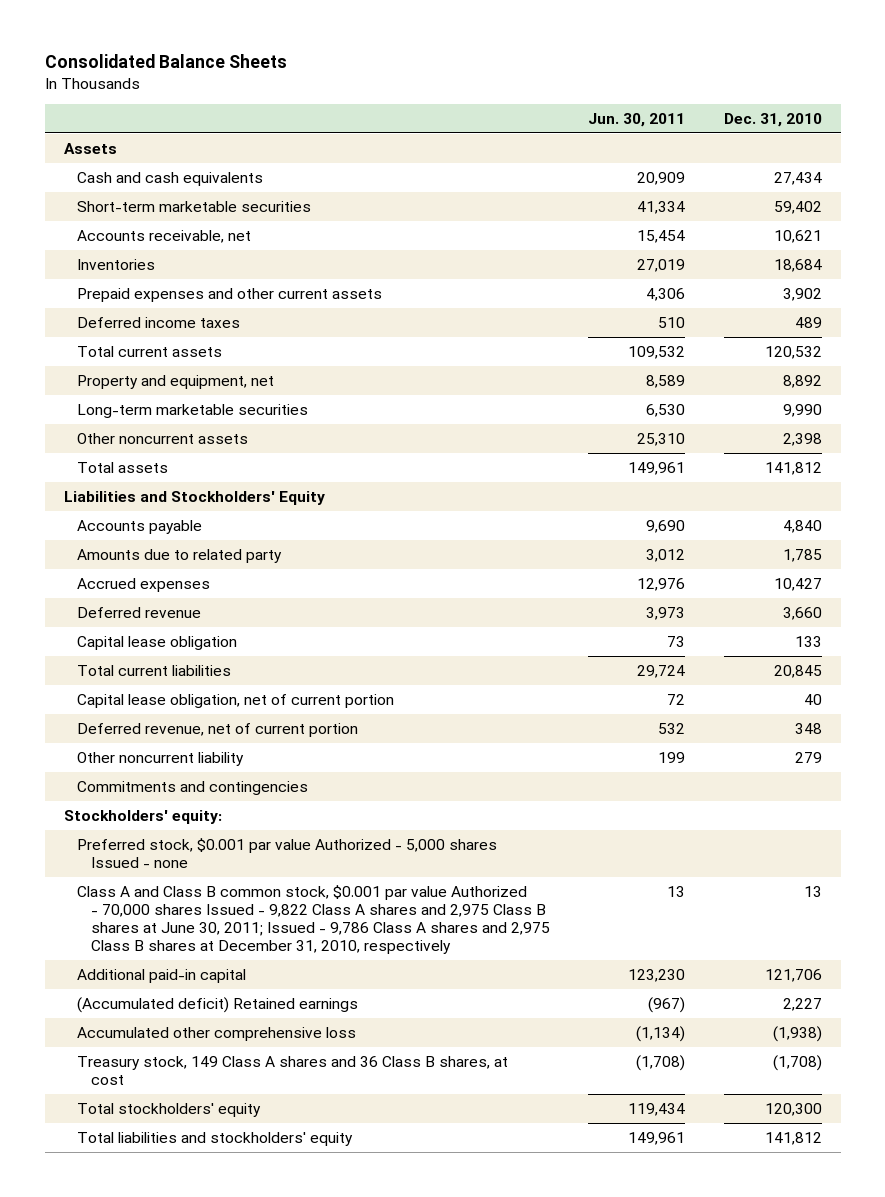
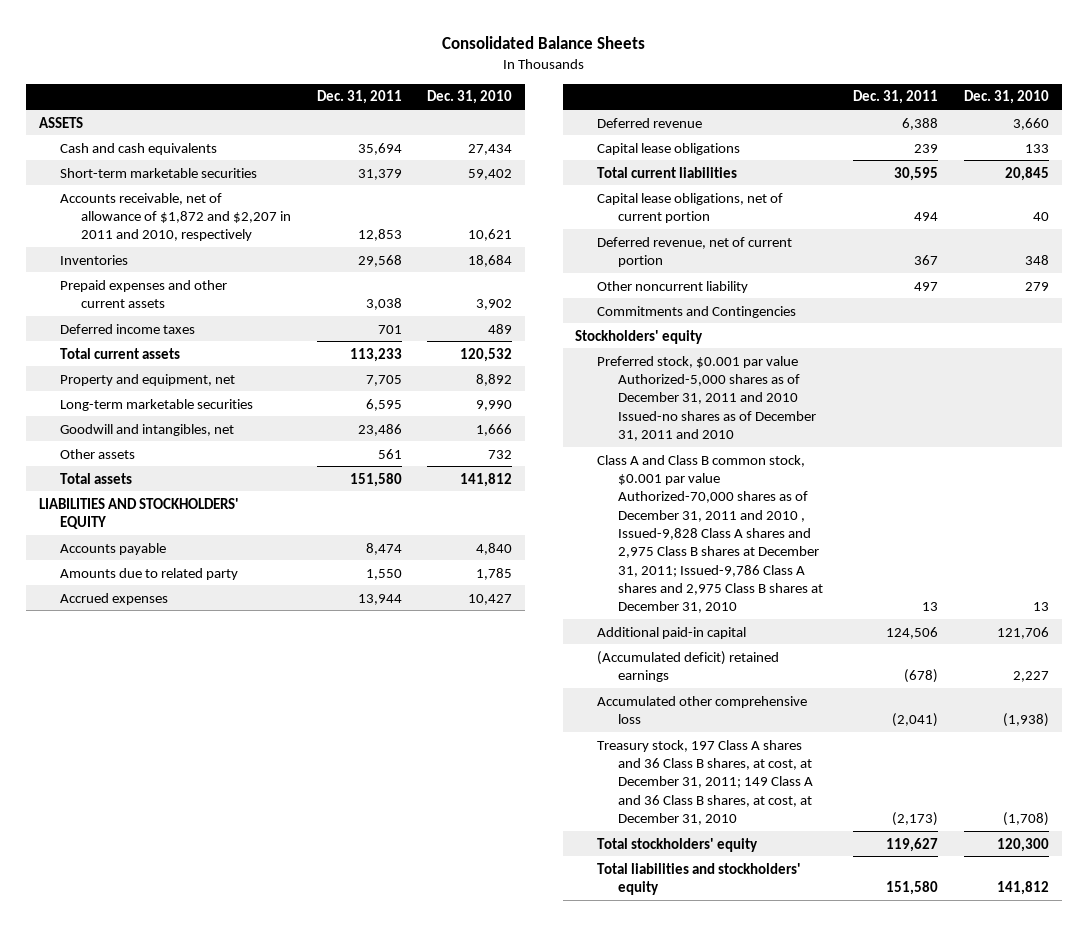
- | Jun. 30, 2011 | Dec. 31, 2010
+ | Dec. 31, 2011 | Dec. 31, 2010
- Assets
+ ASSETS
- Accounts receivable, net | 15,454 | 10,621
+ Accounts receivable, net of allowance of $1,872 and $2,207 in 2011 and 2010, respectively | 12,853 | 10,621
- Other noncurrent assets | 25,310 | 2,398
+ Goodwill and intangibles, net | 23,486 | 1,666
+ Other assets | 561 | 732
- Liabilities and Stockholders' Equity
+ LIABILITIES AND STOCKHOLDERS' EQUITY
- Capital lease obligation | 73 | 133
+ Capital lease obligations | 239 | 133
- Capital lease obligation, net of current portion | 72 | 40
+ Capital lease obligations, net of current portion | 494 | 40
- Commitments and contingencies
- Stockholders' equity:
- Preferred stock, $0.001 par value Authorized - 5,000 shares Issued - none
- Class A and Class B common stock, $0.001 par value Authorized - 70,000 shares Issued - 9,822 Class A shares and 2,975 Class B shares at June 30, 2011; Issued - 9,786 Class A shares and 2,975 Class B shares at December 31, 2010, respectively | 13 | 13
+ Commitments and Contingencies
+ Stockholders' equity
+ Preferred stock, $0.001 par value Authorized-5,000 shares as of December 31, 2011 and 2010 Issued-no shares as of December 31, 2011 and 2010
+ Class A and Class B common stock, $0.001 par value Authorized-70,000 shares as of December 31, 2011 and 2010 , Issued-9,828 Class A shares and 2,975 Class B shares at December 31, 2011; Issued-9,786 Class A shares and 2,975 Class B shares at December 31, 2010 | 13 | 13
- (Accumulated deficit) Retained earnings | (967) | 2,227
+ (Accumulated deficit) retained earnings | (678) | 2,227
- Treasury stock, 149 Class A shares and 36 Class B shares, at cost | (1,708) | (1,708)
+ Treasury stock, 197 Class A shares and 36 Class B shares, at cost, at December 31, 2011; 149 Class A and 36 Class B shares, at cost, at December 31, 2010 | (2,173) | (1,708)

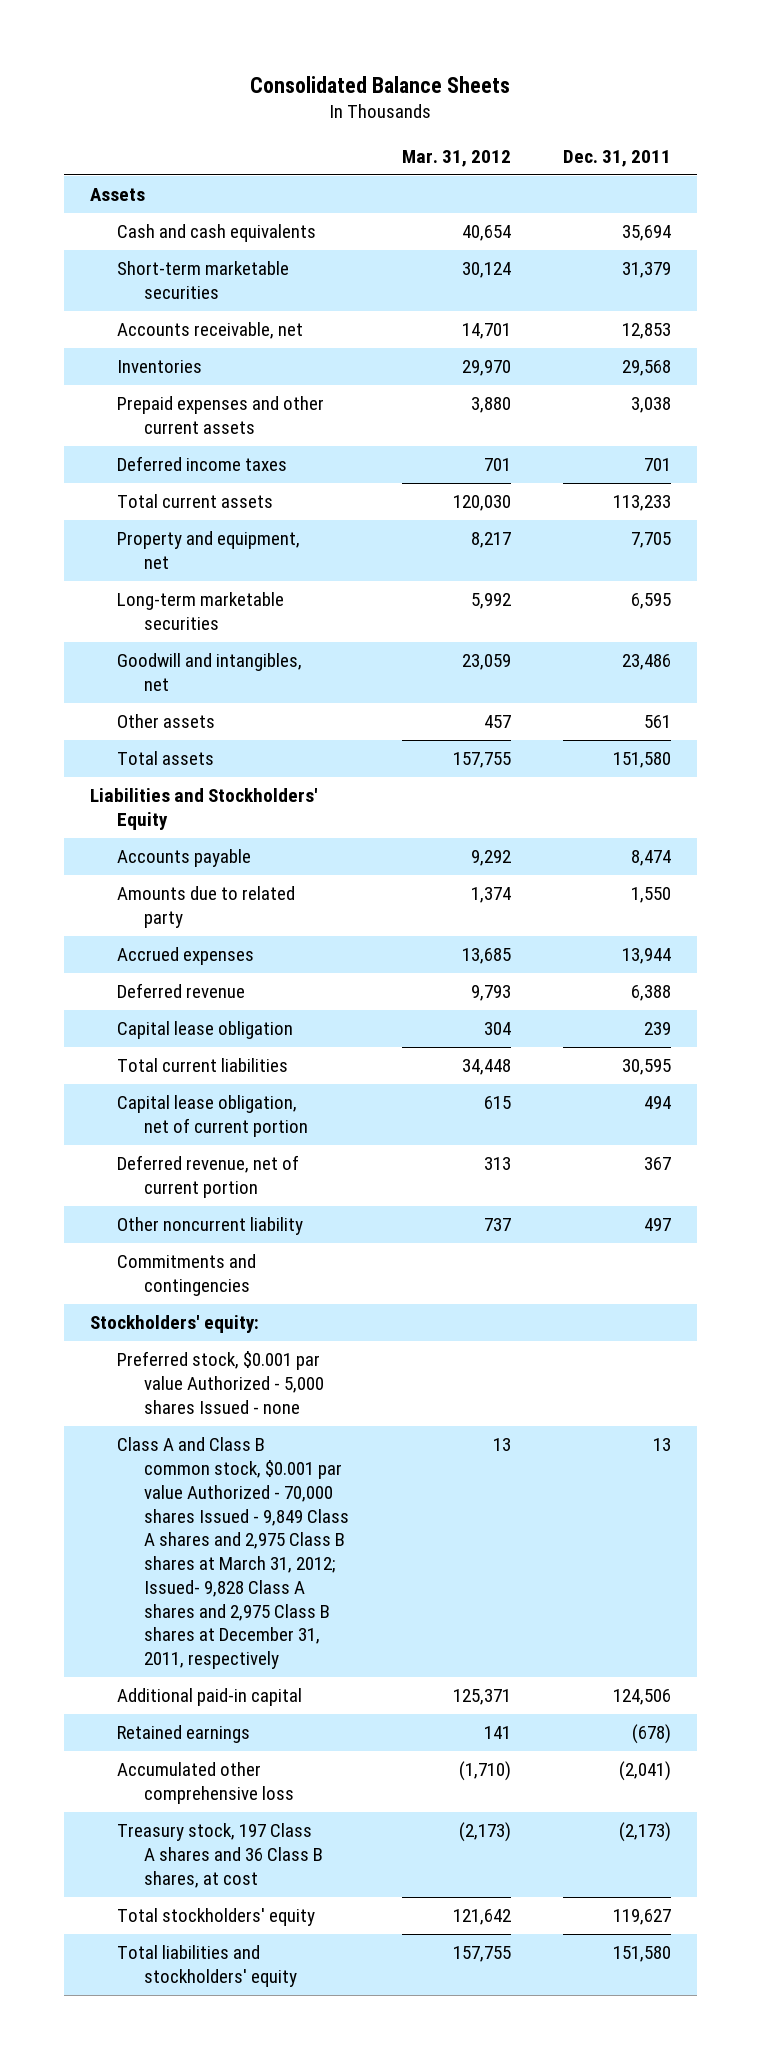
- | Dec. 31, 2011 | Dec. 31, 2010
+ | Mar. 31, 2012 | Dec. 31, 2011
- ASSETS
+ Assets
- Accounts receivable, net of allowance of $1,872 and $2,207 in 2011 and 2010, respectively | 12,853 | 10,621
+ Accounts receivable, net | 14,701 | 12,853
- LIABILITIES AND STOCKHOLDERS' EQUITY
+ Liabilities and Stockholders' Equity
- Capital lease obligations | 239 | 133
+ Capital lease obligation | 304 | 239
- Capital lease obligations, net of current portion | 494 | 40
+ Capital lease obligation, net of current portion | 615 | 494
- Commitments and Contingencies
- Stockholders' equity
- Preferred stock, $0.001 par value Authorized-5,000 shares as of December 31, 2011 and 2010 Issued-no shares as of December 31, 2011 and 2010
- Class A and Class B common stock, $0.001 par value Authorized-70,000 shares as of December 31, 2011 and 2010 , Issued-9,828 Class A shares and 2,975 Class B shares at December 31, 2011; Issued-9,786 Class A shares and 2,975 Class B shares at December 31, 2010 | 13 | 13
+ Commitments and contingencies
+ Stockholders' equity:
+ Preferred stock, $0.001 par value Authorized - 5,000 shares Issued - none
+ Class A and Class B common stock, $0.001 par value Authorized - 70,000 shares Issued - 9,849 Class A shares and 2,975 Class B shares at March 31, 2012; Issued- 9,828 Class A shares and 2,975 Class B shares at December 31, 2011, respectively | 13 | 13
- (Accumulated deficit) retained earnings | (678) | 2,227
+ Retained earnings | 141 | (678)
- Treasury stock, 197 Class A shares and 36 Class B shares, at cost, at December 31, 2011; 149 Class A and 36 Class B shares, at cost, at December 31, 2010 | (2,173) | (1,708)
+ Treasury stock, 197 Class A shares and 36 Class B shares, at cost | (2,173) | (2,173)

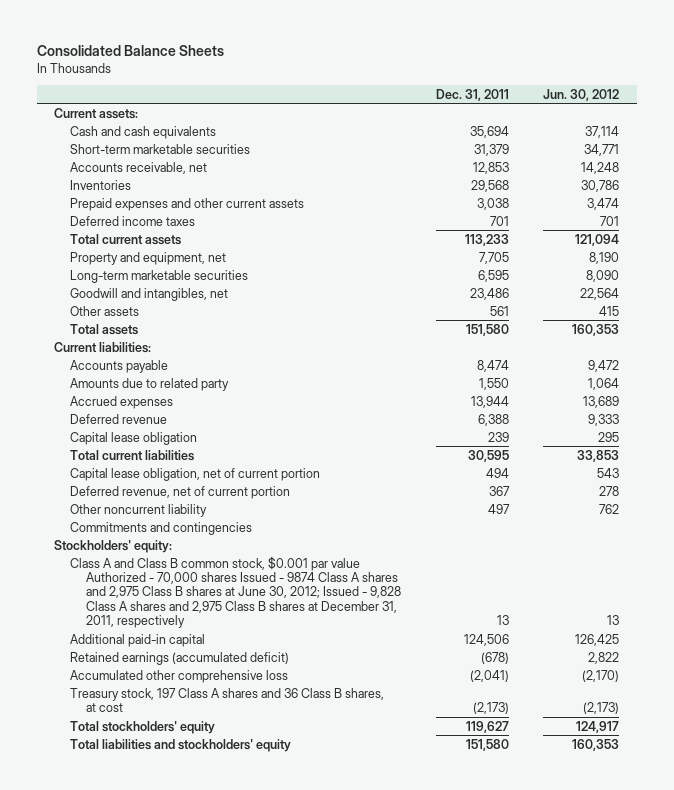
- | Mar. 31, 2012 | Dec. 31, 2011
+ | Dec. 31, 2011 | Jun. 30, 2012
- Assets
+ Current assets:
- Liabilities and Stockholders' Equity
+ Current liabilities:
- Preferred stock, $0.001 par value Authorized - 5,000 shares Issued - none
- Class A and Class B common stock, $0.001 par value Authorized - 70,000 shares Issued - 9,849 Class A shares and 2,975 Class B shares at March 31, 2012; Issued- 9,828 Class A shares and 2,975 Class B shares at December 31, 2011, respectively | 13 | 13
+ Class A and Class B common stock, $0.001 par value Authorized - 70,000 shares Issued - 9874 Class A shares and 2,975 Class B shares at June 30, 2012; Issued - 9,828 Class A shares and 2,975 Class B shares at December 31, 2011, respectively | 13 | 13
- Retained earnings | 141 | (678)
+ Retained earnings (accumulated deficit) | (678) | 2,822

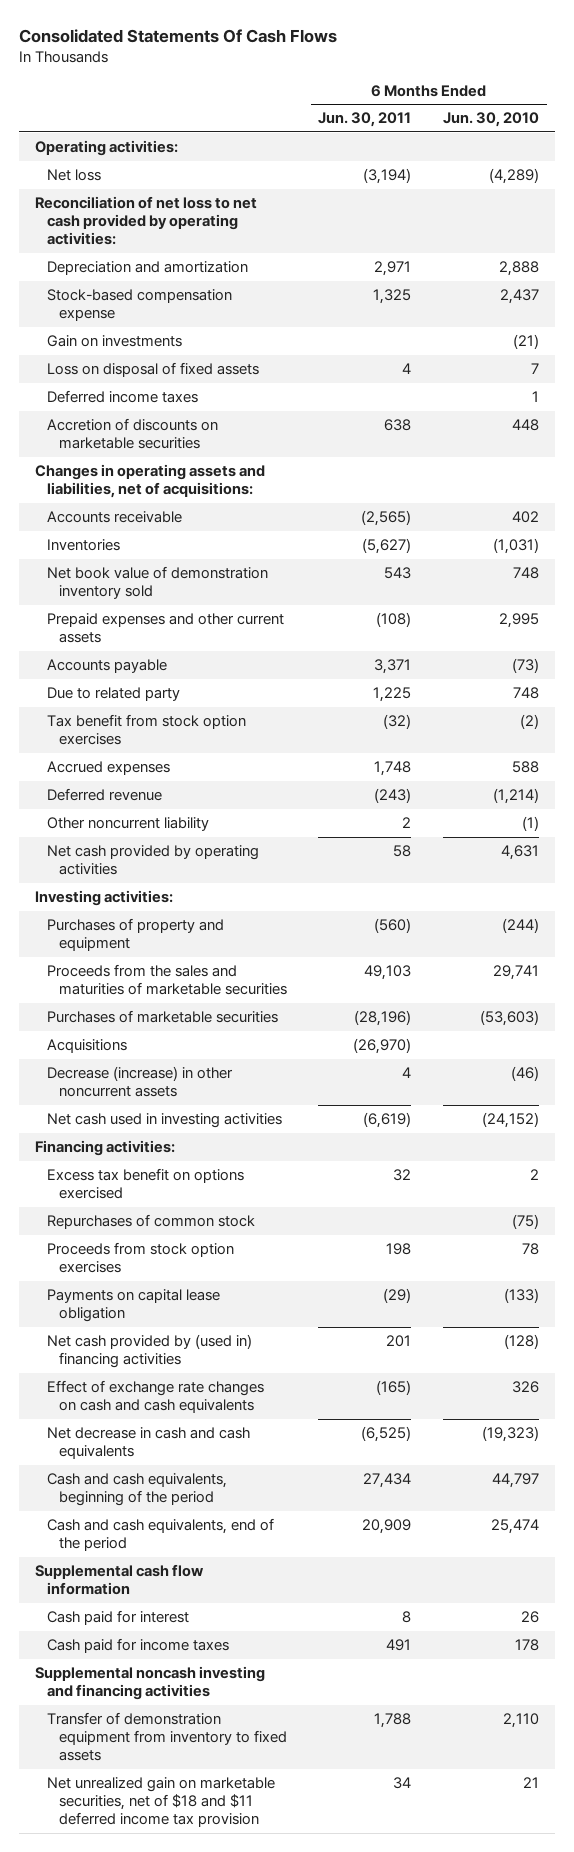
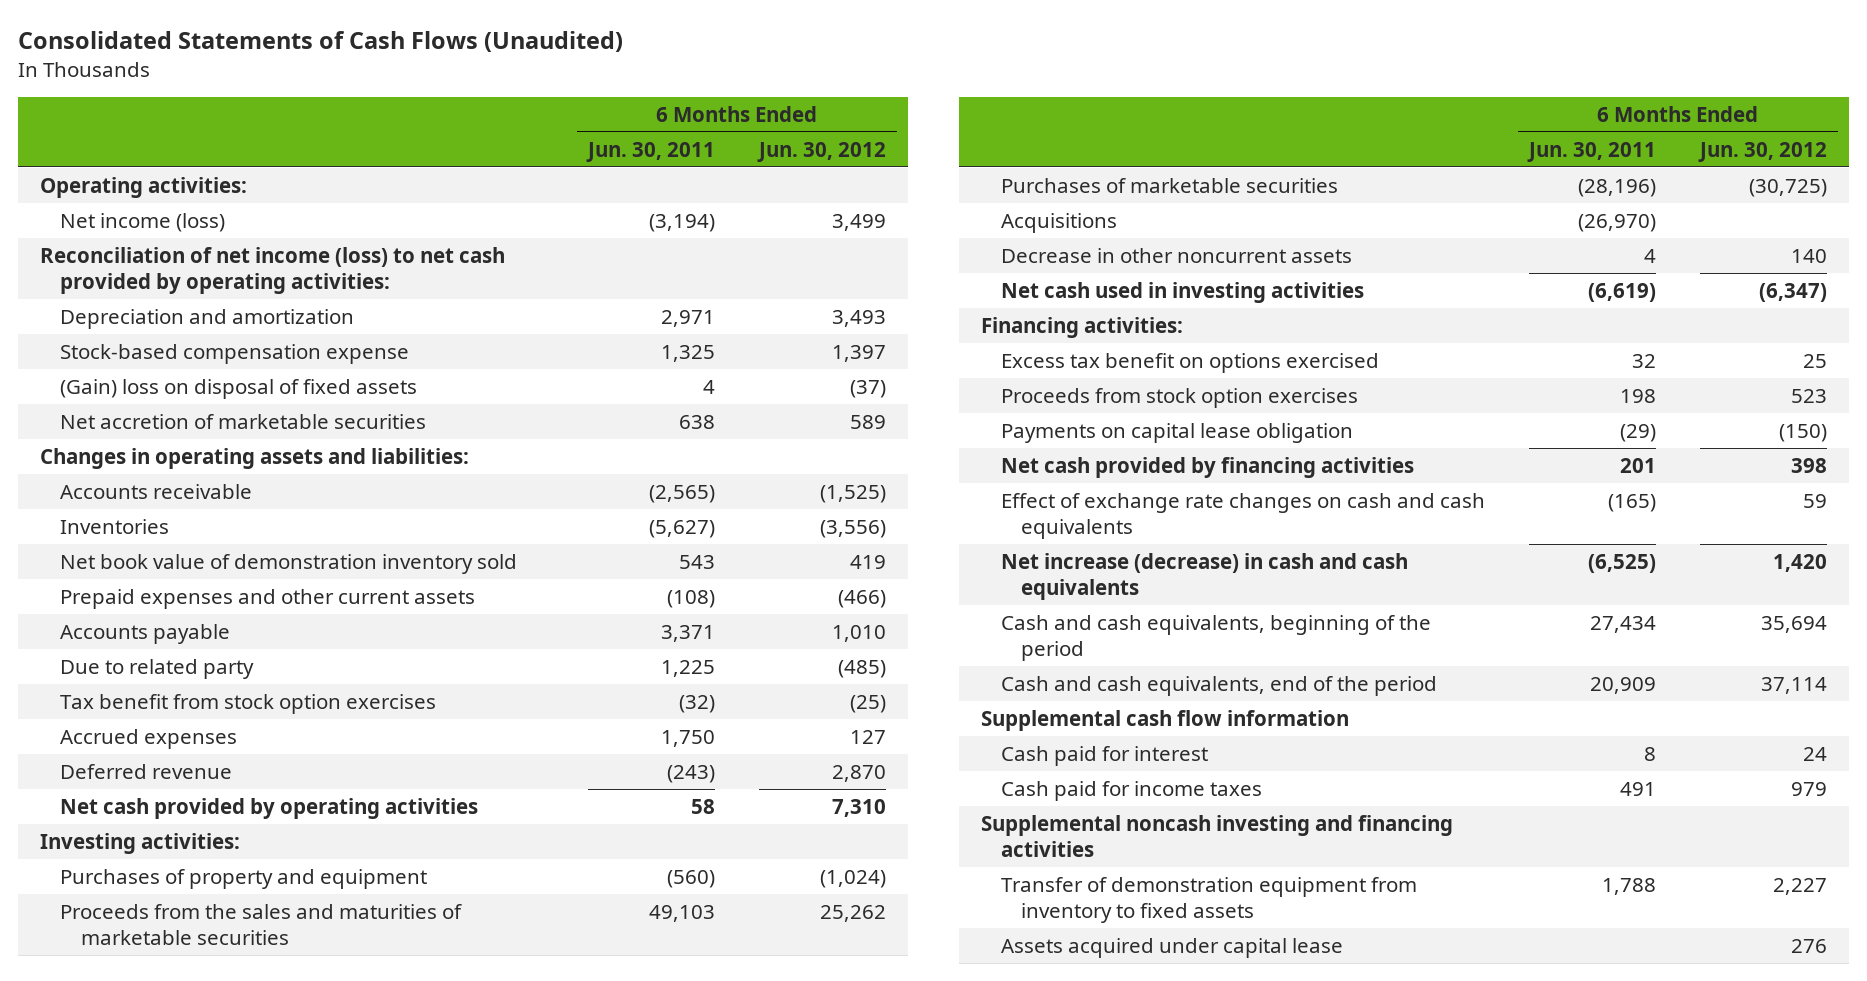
- Consolidated Statements Of Cash Flows
+ Consolidated Statements of Cash Flows (Unaudited)
- | 6 Months Ended Jun. 30, 2011 | 6 Months Ended Jun. 30, 2010
+ | 6 Months Ended Jun. 30, 2011 | 6 Months Ended Jun. 30, 2012
- Net loss | (3,194) | (4,289)
- Reconciliation of net loss to net cash provided by operating activities:
+ Net income (loss) | (3,194) | 3,499
+ Reconciliation of net income (loss) to net cash provided by operating activities:
- Gain on investments | | (21)
- Loss on disposal of fixed assets | 4 | 7
- Deferred income taxes | | 1
- Accretion of discounts on marketable securities | 638 | 448
- Changes in operating assets and liabilities, net of acquisitions:
+ (Gain) loss on disposal of fixed assets | 4 | (37)
+ Net accretion of marketable securities | 638 | 589
+ Changes in operating assets and liabilities:
- Accrued expenses | 1,748 | 588
+ Accrued expenses | 1,750 | 127
- Other noncurrent liability | 2 | (1)
- Decrease (increase) in other noncurrent assets | 4 | (46)
+ Decrease in other noncurrent assets | 4 | 140
- Repurchases of common stock | | (75)
- Net cash provided by (used in) financing activities | 201 | (128)
+ Net cash provided by financing activities | 201 | 398
- Net decrease in cash and cash equivalents | (6,525) | (19,323)
+ Net increase (decrease) in cash and cash equivalents | (6,525) | 1,420
- Net unrealized gain on marketable securities, net of $18 and $11 deferred income tax provision | 34 | 21
+ Assets acquired under capital lease | | 276

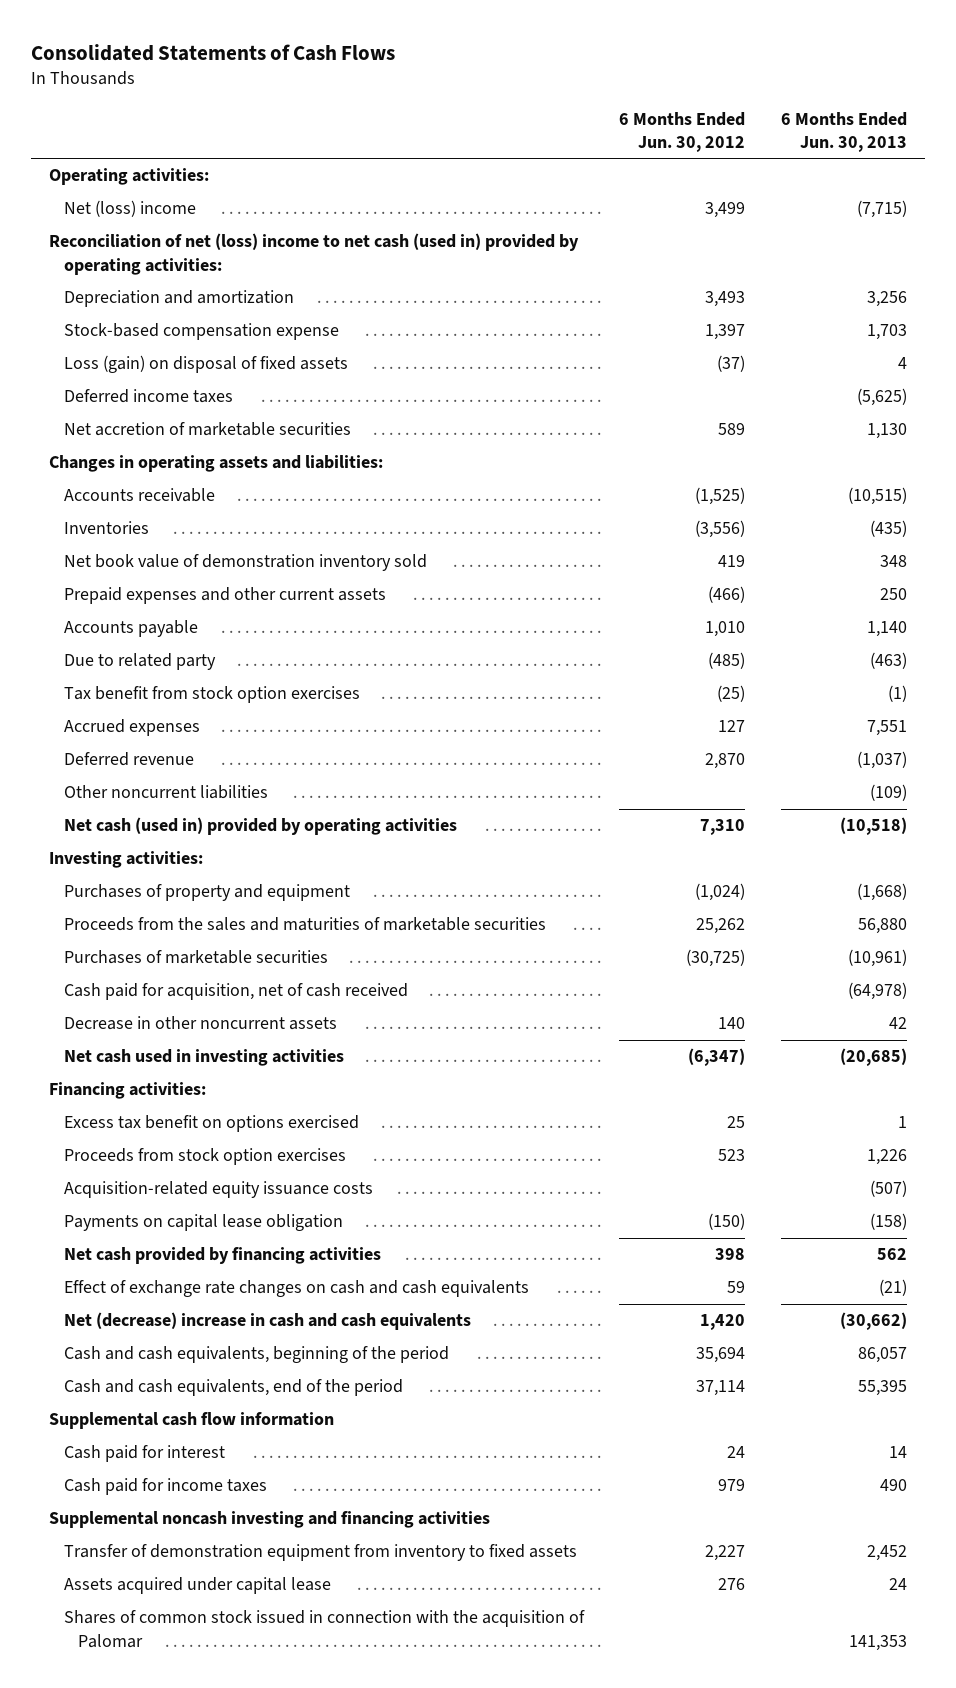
- Consolidated Statements of Cash Flows (Unaudited)
+ Consolidated Statements of Cash Flows
- | 6 Months Ended Jun. 30, 2011 | 6 Months Ended Jun. 30, 2012
+ | 6 Months Ended Jun. 30, 2012 | 6 Months Ended Jun. 30, 2013
- Net income (loss) | (3,194) | 3,499
- Reconciliation of net income (loss) to net cash provided by operating activities:
+ Net (loss) income | 3,499 | (7,715)
+ Reconciliation of net (loss) income to net cash (used in) provided by operating activities:
- (Gain) loss on disposal of fixed assets | 4 | (37)
+ Loss (gain) on disposal of fixed assets | (37) | 4
+ Deferred income taxes | | (5,625)
- Net cash provided by operating activities | 58 | 7,310
+ Other noncurrent liabilities | | (109)
+ Net cash (used in) provided by operating activities | 7,310 | (10,518)
- Acquisitions | (26,970) |
+ Cash paid for acquisition, net of cash received | | (64,978)
+ Acquisition-related equity issuance costs | | (507)
- Net increase (decrease) in cash and cash equivalents | (6,525) | 1,420
+ Net (decrease) increase in cash and cash equivalents | 1,420 | (30,662)
+ Shares of common stock issued in connection with the acquisition of Palomar | | 141,353

